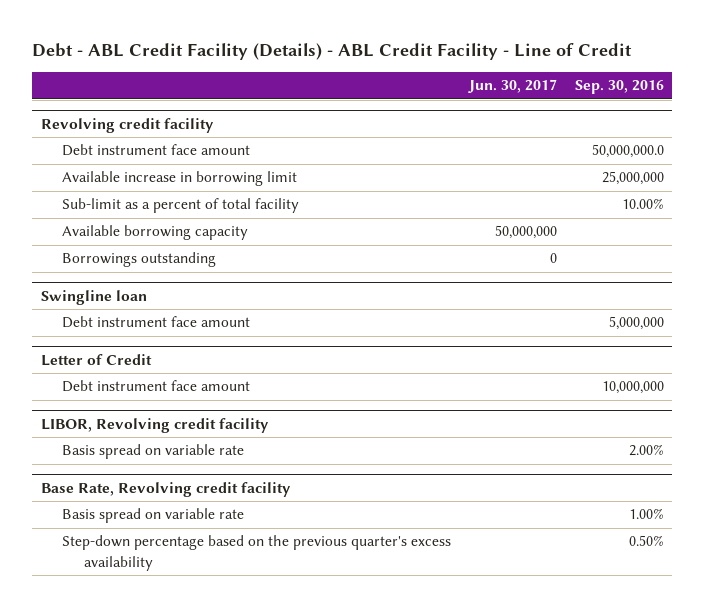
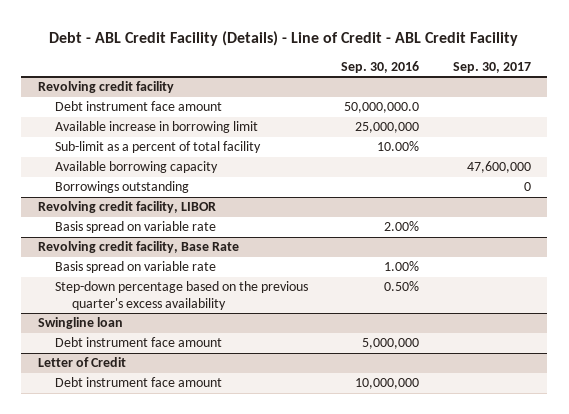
- Debt - ABL Credit Facility (Details) - ABL Credit Facility - Line of Credit
+ Debt - ABL Credit Facility (Details) - Line of Credit - ABL Credit Facility
- | Jun. 30, 2017 | Sep. 30, 2016
+ | Sep. 30, 2016 | Sep. 30, 2017
+ Revolving credit facility, LIBOR
+ Basis spread on variable rate | 2.00% |
+ Revolving credit facility, Base Rate
+ Basis spread on variable rate | 1.00% |
+ Step-down percentage based on the previous quarter's excess availability | 0.50% |
- LIBOR, Revolving credit facility
- Basis spread on variable rate | | 2.00%
- Base Rate, Revolving credit facility
- Basis spread on variable rate | | 1.00%
- Step-down percentage based on the previous quarter's excess availability | | 0.50%

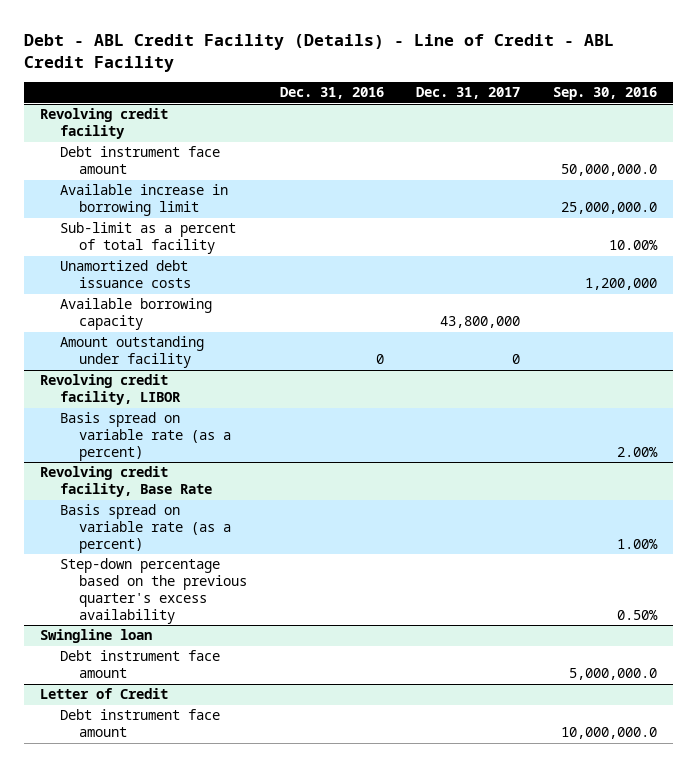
- | Sep. 30, 2016 | Sep. 30, 2017
+ | Dec. 31, 2016 | Dec. 31, 2017 | Sep. 30, 2016
@ Revolving credit facility
- Available increase in borrowing limit | 25,000,000 |
+ Available increase in borrowing limit | | | 25,000,000.0
+ Unamortized debt issuance costs | | | 1,200,000
- Borrowings outstanding | | 0
+ Amount outstanding under facility | 0 | 0 |
@ Revolving credit facility, LIBOR
- Basis spread on variable rate | 2.00% |
+ Basis spread on variable rate (as a percent) | | | 2.00%
@ Revolving credit facility, Base Rate
- Basis spread on variable rate | 1.00% |
+ Basis spread on variable rate (as a percent) | | | 1.00%
@ Swingline loan
- Debt instrument face amount | 5,000,000 |
+ Debt instrument face amount | | | 5,000,000.0
@ Letter of Credit
- Debt instrument face amount | 10,000,000 |
+ Debt instrument face amount | | | 10,000,000.0

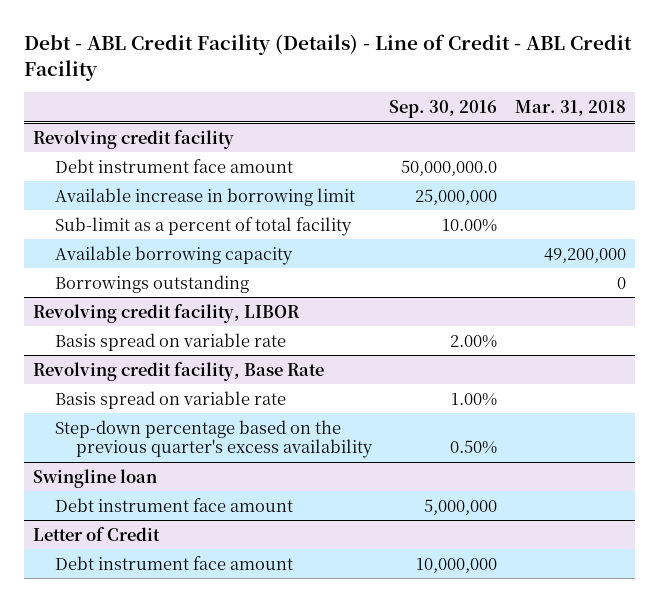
- | Dec. 31, 2016 | Dec. 31, 2017 | Sep. 30, 2016
+ | Sep. 30, 2016 | Mar. 31, 2018
@ Revolving credit facility
- Available increase in borrowing limit | | | 25,000,000.0
+ Available increase in borrowing limit | 25,000,000 |
- Unamortized debt issuance costs | | | 1,200,000
- Amount outstanding under facility | 0 | 0 |
+ Borrowings outstanding | | 0
@ Revolving credit facility, LIBOR
- Basis spread on variable rate (as a percent) | | | 2.00%
+ Basis spread on variable rate | 2.00% |
@ Revolving credit facility, Base Rate
- Basis spread on variable rate (as a percent) | | | 1.00%
+ Basis spread on variable rate | 1.00% |
@ Swingline loan
- Debt instrument face amount | | | 5,000,000.0
+ Debt instrument face amount | 5,000,000 |
@ Letter of Credit
- Debt instrument face amount | | | 10,000,000.0
+ Debt instrument face amount | 10,000,000 |

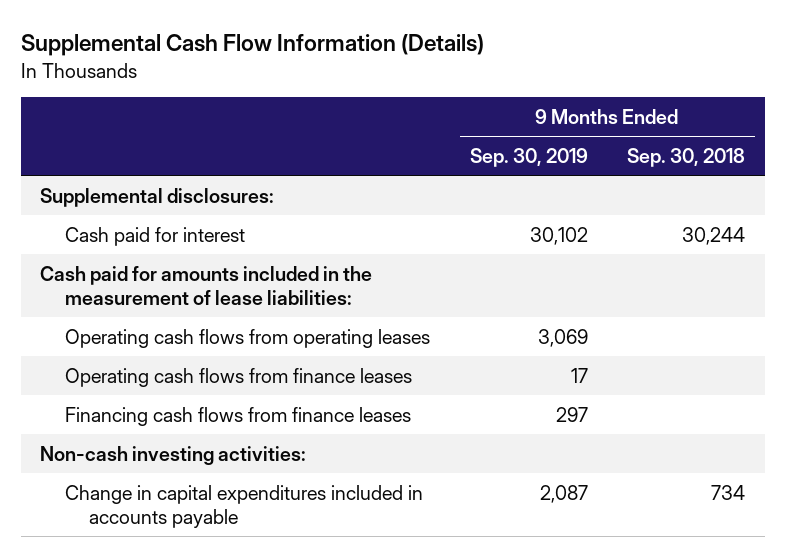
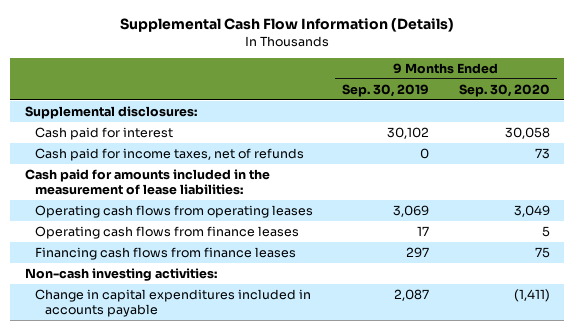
- | 9 Months Ended Sep. 30, 2019 | 9 Months Ended Sep. 30, 2018
+ | 9 Months Ended Sep. 30, 2019 | 9 Months Ended Sep. 30, 2020
+ Cash paid for income taxes, net of refunds | 0 | 73

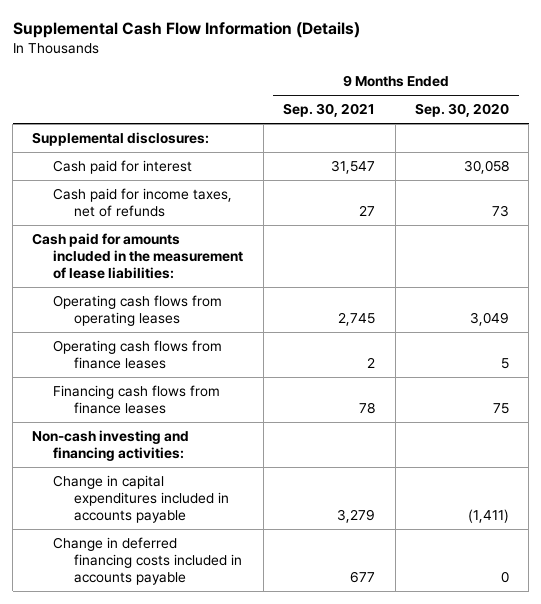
- | 9 Months Ended Sep. 30, 2019 | 9 Months Ended Sep. 30, 2020
+ | 9 Months Ended Sep. 30, 2021 | 9 Months Ended Sep. 30, 2020
- Non-cash investing activities:
+ Non-cash investing and financing activities:
+ Change in deferred financing costs included in accounts payable | 677 | 0

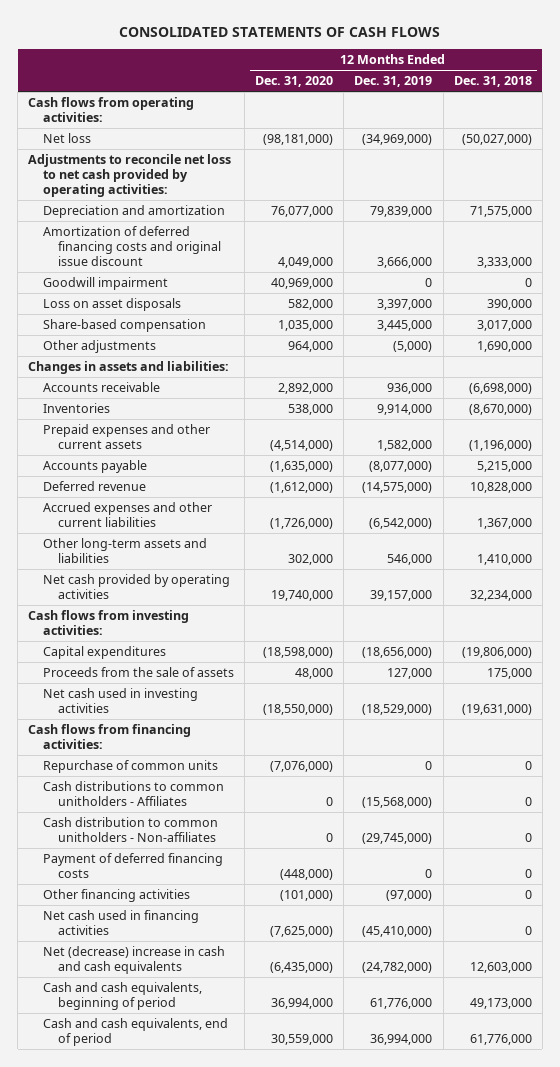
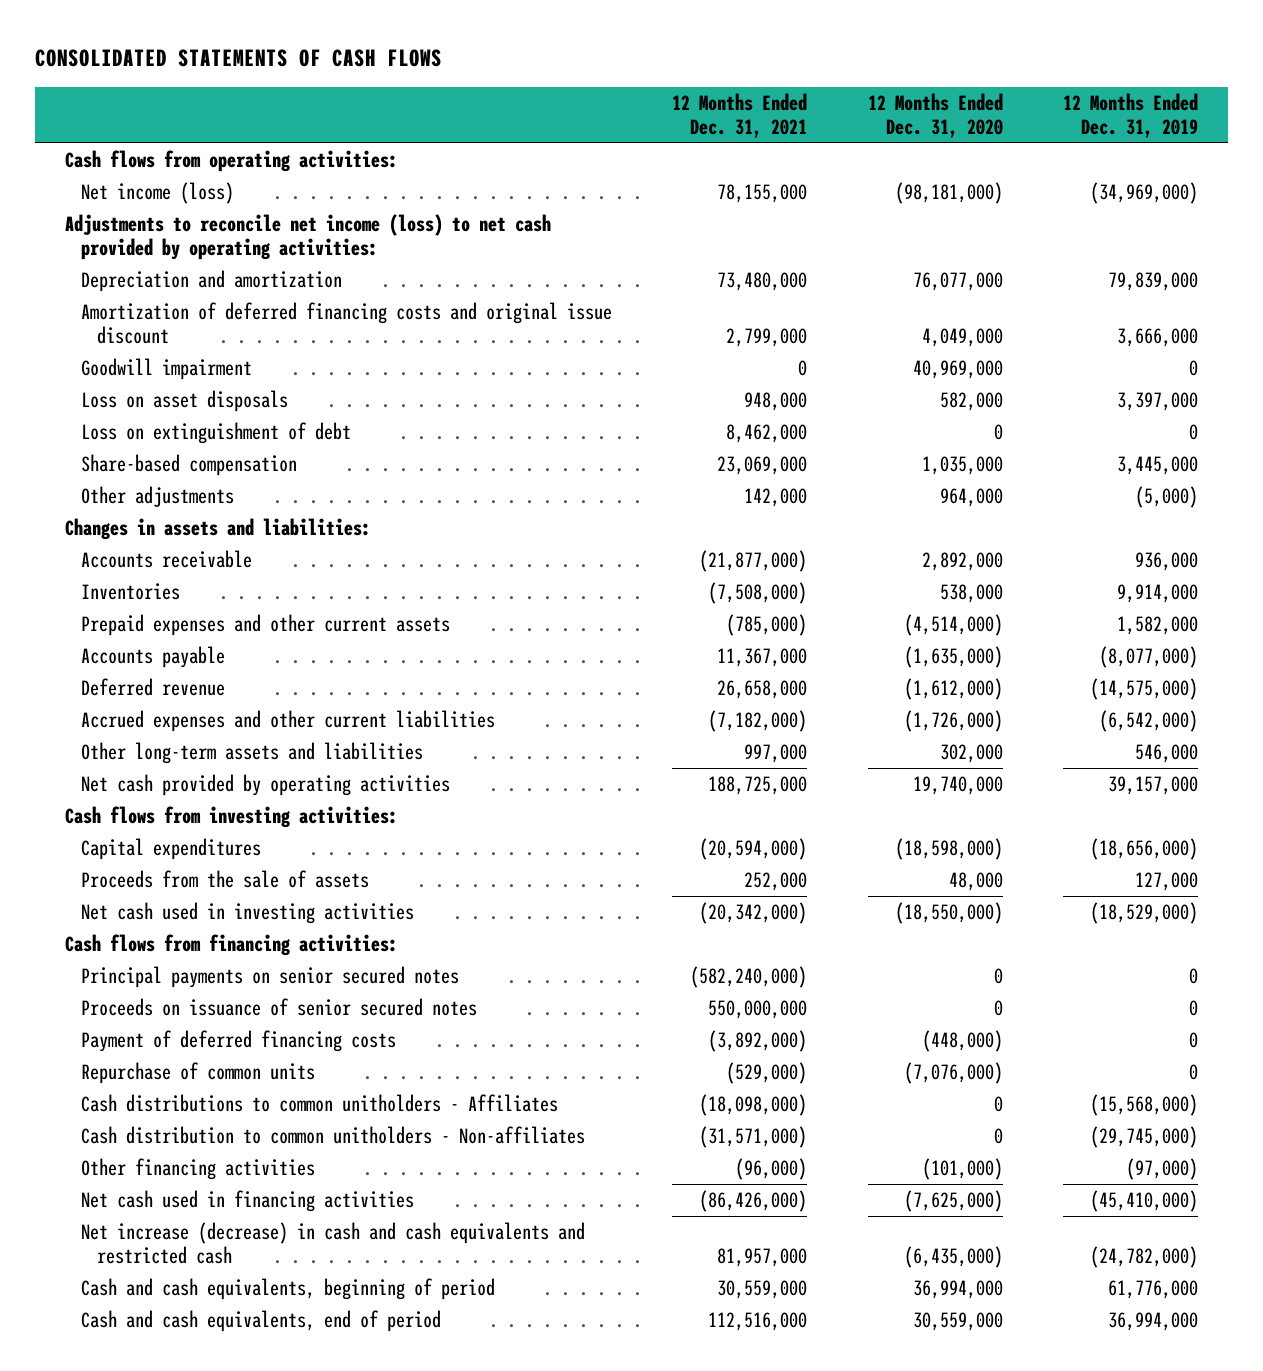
- | 12 Months Ended Dec. 31, 2020 | 12 Months Ended Dec. 31, 2019 | 12 Months Ended Dec. 31, 2018
+ | 12 Months Ended Dec. 31, 2021 | 12 Months Ended Dec. 31, 2020 | 12 Months Ended Dec. 31, 2019
- Net loss | (98,181,000) | (34,969,000) | (50,027,000)
- Adjustments to reconcile net loss to net cash provided by operating activities:
+ Net income (loss) | 78,155,000 | (98,181,000) | (34,969,000)
+ Adjustments to reconcile net income (loss) to net cash provided by operating activities:
+ Loss on extinguishment of debt | 8,462,000 | 0 | 0
+ Principal payments on senior secured notes | (582,240,000) | 0 | 0
+ Proceeds on issuance of senior secured notes | 550,000,000 | 0 | 0
moved up: Payment of deferred financing costs | (3,892,000) | (448,000) | 0
- Net (decrease) increase in cash and cash equivalents | (6,435,000) | (24,782,000) | 12,603,000
+ Net increase (decrease) in cash and cash equivalents and restricted cash | 81,957,000 | (6,435,000) | (24,782,000)

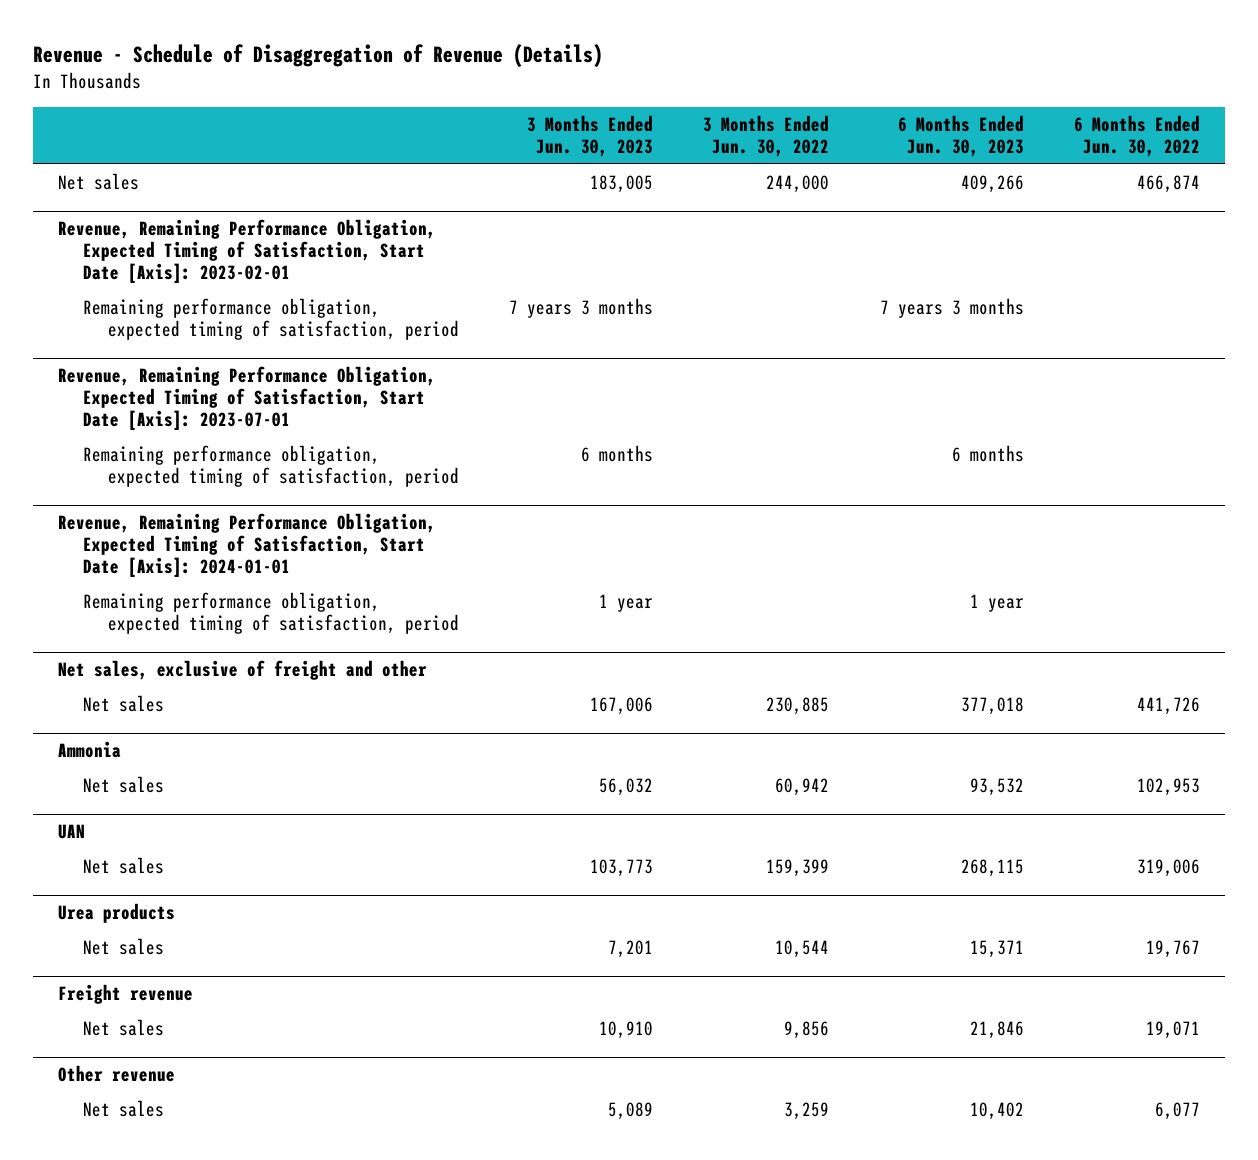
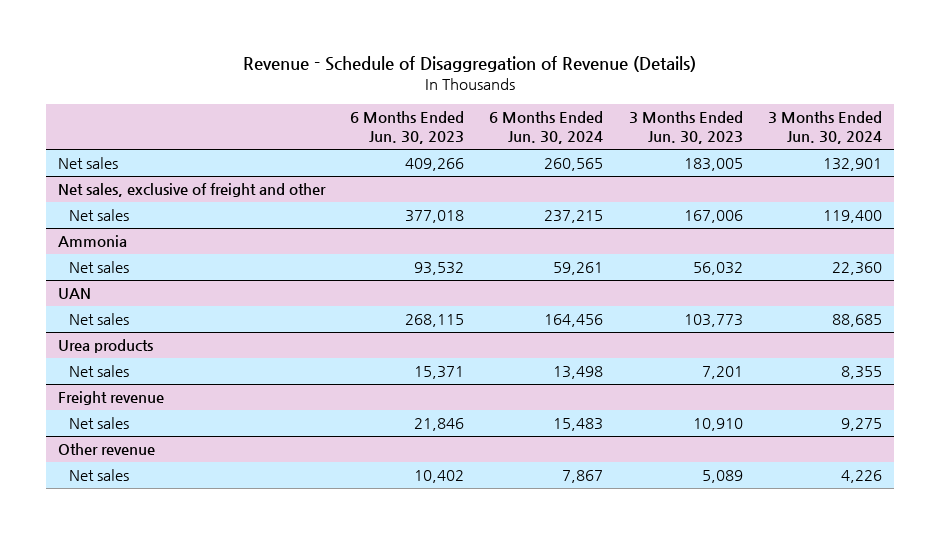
- | 3 Months Ended Jun. 30, 2023 | 3 Months Ended Jun. 30, 2022 | 6 Months Ended Jun. 30, 2023 | 6 Months Ended Jun. 30, 2022
+ | 6 Months Ended Jun. 30, 2023 | 6 Months Ended Jun. 30, 2024 | 3 Months Ended Jun. 30, 2023 | 3 Months Ended Jun. 30, 2024
- Revenue, Remaining Performance Obligation, Expected Timing of Satisfaction, Start Date [Axis]: 2023-02-01
- Remaining performance obligation, expected timing of satisfaction, period | 7 years 3 months | | 7 years 3 months |
- Revenue, Remaining Performance Obligation, Expected Timing of Satisfaction, Start Date [Axis]: 2023-07-01
- Remaining performance obligation, expected timing of satisfaction, period | 6 months | | 6 months |
- Revenue, Remaining Performance Obligation, Expected Timing of Satisfaction, Start Date [Axis]: 2024-01-01
- Remaining performance obligation, expected timing of satisfaction, period | 1 year | | 1 year |

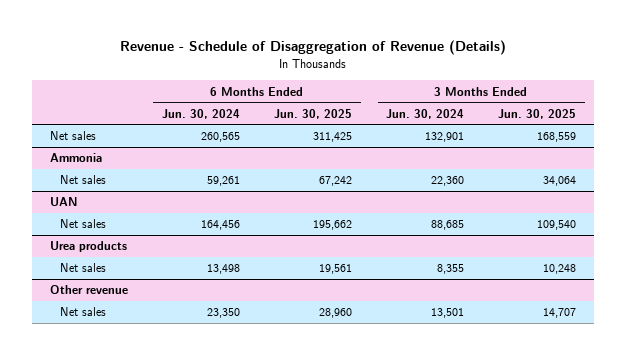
- | 6 Months Ended Jun. 30, 2023 | 6 Months Ended Jun. 30, 2024 | 3 Months Ended Jun. 30, 2023 | 3 Months Ended Jun. 30, 2024
+ | 6 Months Ended Jun. 30, 2024 | 6 Months Ended Jun. 30, 2025 | 3 Months Ended Jun. 30, 2024 | 3 Months Ended Jun. 30, 2025
- Net sales, exclusive of freight and other
- Net sales | 377,018 | 237,215 | 167,006 | 119,400
- Freight revenue
- Net sales | 21,846 | 15,483 | 10,910 | 9,275
@ Other revenue
- Net sales | 10,402 | 7,867 | 5,089 | 4,226
+ Net sales | 23,350 | 28,960 | 13,501 | 14,707

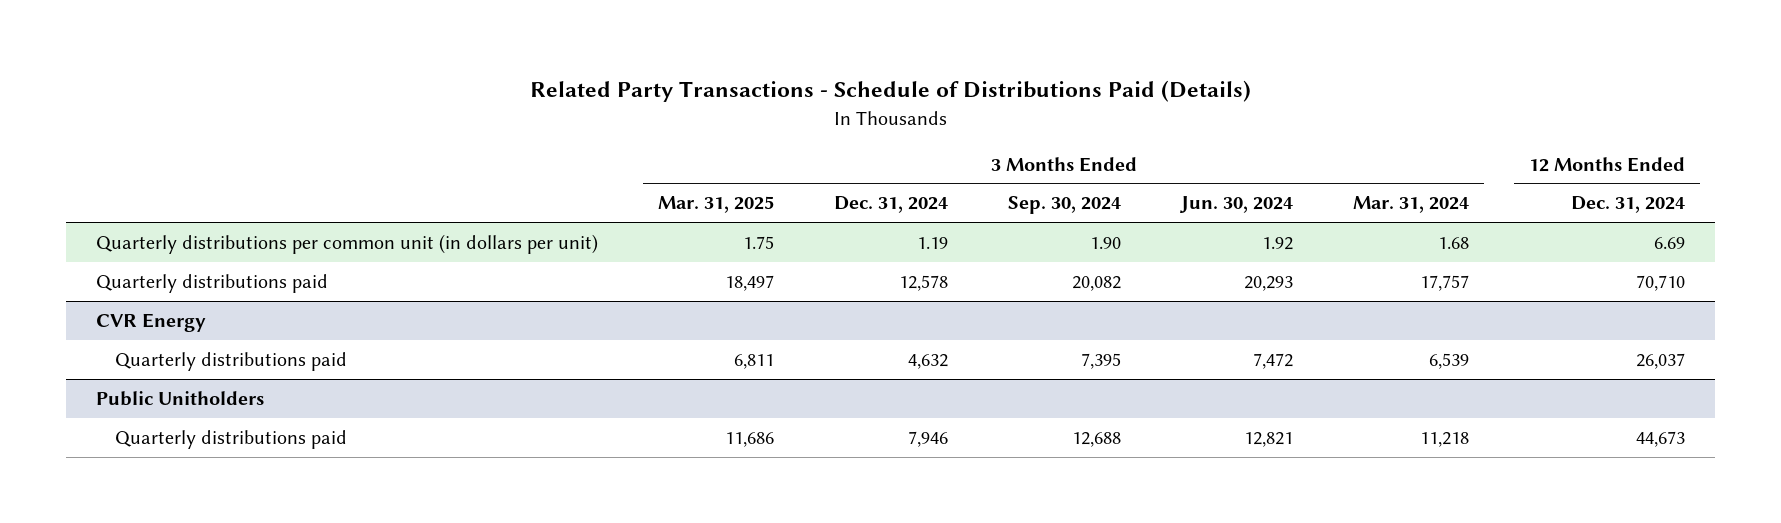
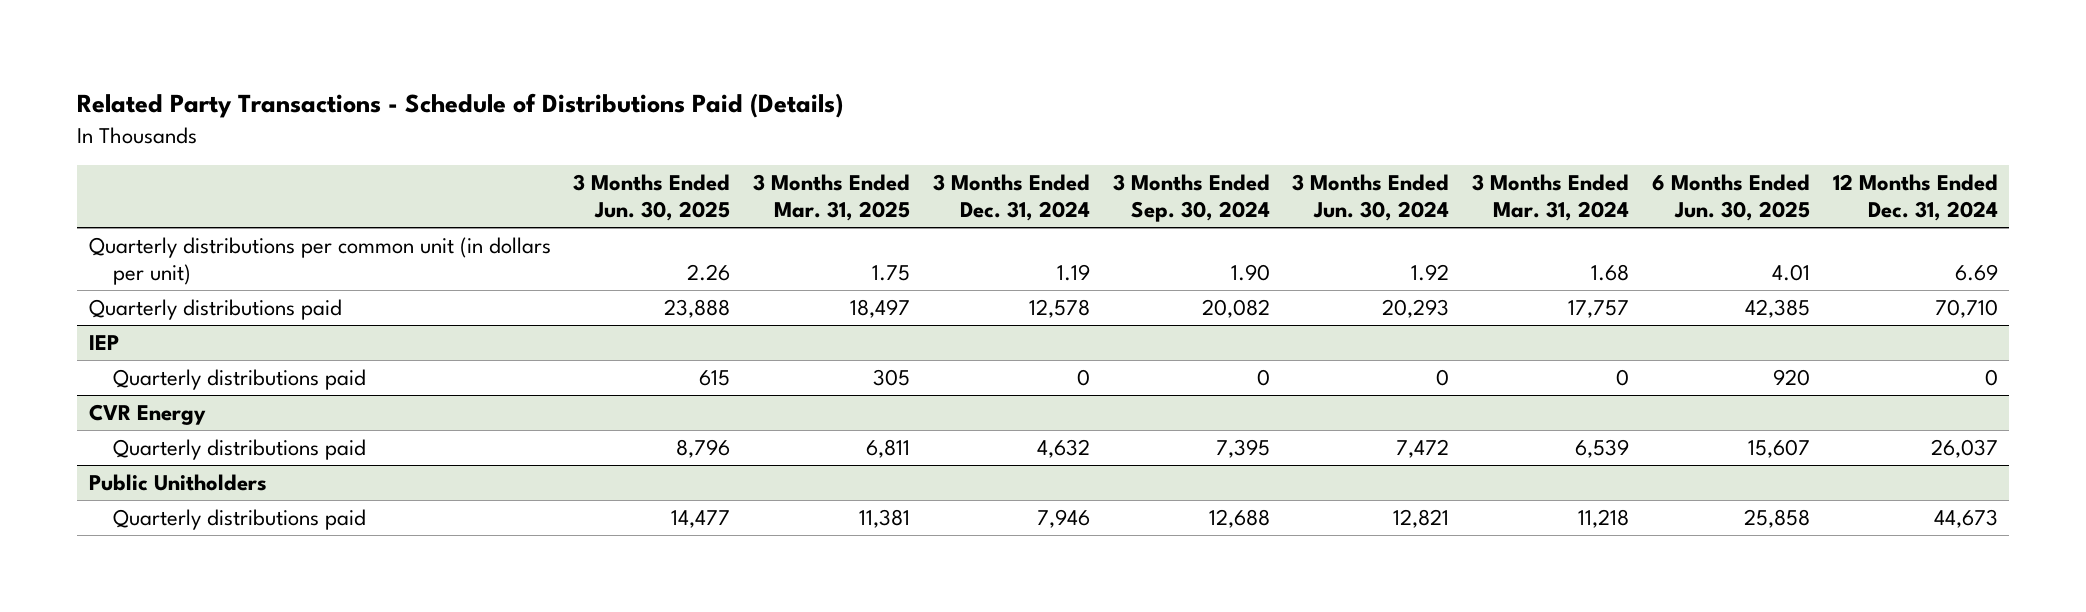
- | 3 Months Ended Mar. 31, 2025 | 3 Months Ended Dec. 31, 2024 | 3 Months Ended Sep. 30, 2024 | 3 Months Ended Jun. 30, 2024 | 3 Months Ended Mar. 31, 2024 | 12 Months Ended Dec. 31, 2024
+ | 3 Months Ended Jun. 30, 2025 | 3 Months Ended Mar. 31, 2025 | 3 Months Ended Dec. 31, 2024 | 3 Months Ended Sep. 30, 2024 | 3 Months Ended Jun. 30, 2024 | 3 Months Ended Mar. 31, 2024 | 6 Months Ended Jun. 30, 2025 | 12 Months Ended Dec. 31, 2024
+ IEP
+ Quarterly distributions paid | 615 | 305 | 0 | 0 | 0 | 0 | 920 | 0
@ Public Unitholders
- Quarterly distributions paid | 11,686 | 7,946 | 12,688 | 12,821 | 11,218 | 44,673
+ Quarterly distributions paid | 14,477 | 11,381 | 7,946 | 12,688 | 12,821 | 11,218 | 25,858 | 44,673

